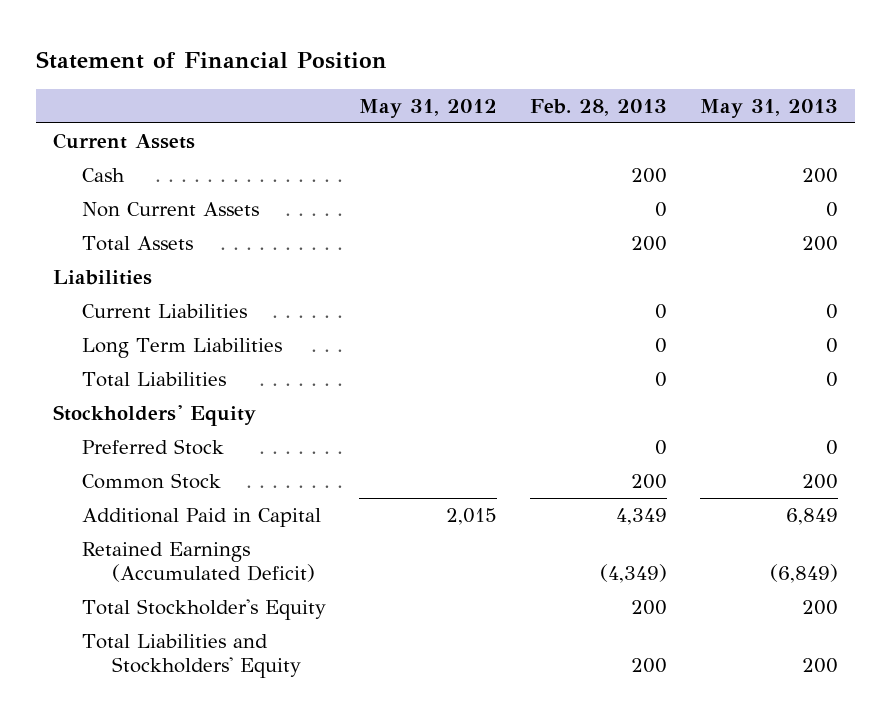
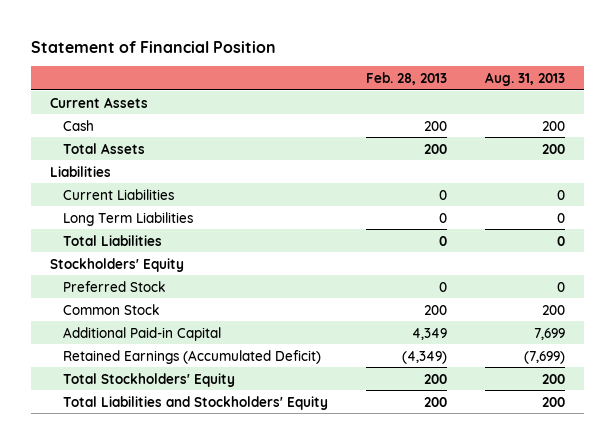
- | May 31, 2012 | Feb. 28, 2013 | May 31, 2013
+ | Feb. 28, 2013 | Aug. 31, 2013
- Non Current Assets | | 0 | 0
- Additional Paid in Capital | 2,015 | 4,349 | 6,849
+ Additional Paid-in Capital | 4,349 | 7,699
- Total Stockholder's Equity | | 200 | 200
+ Total Stockholders' Equity | 200 | 200

